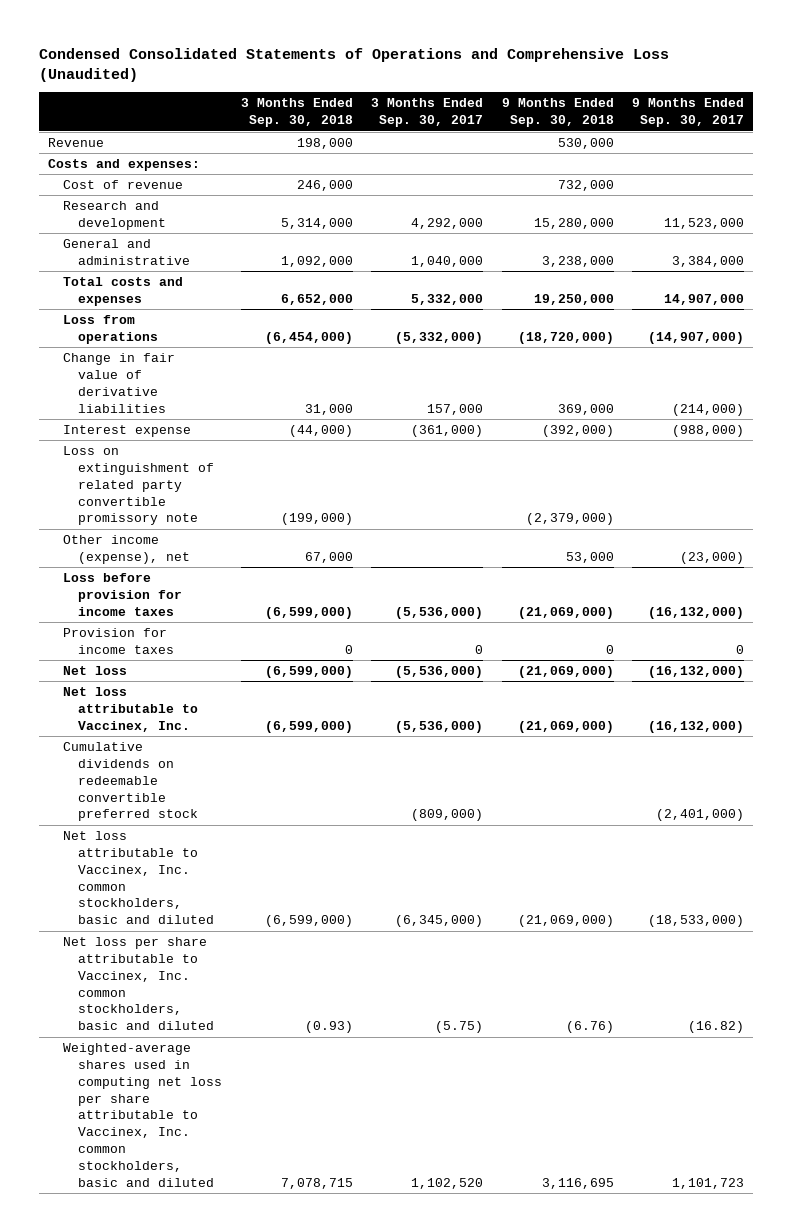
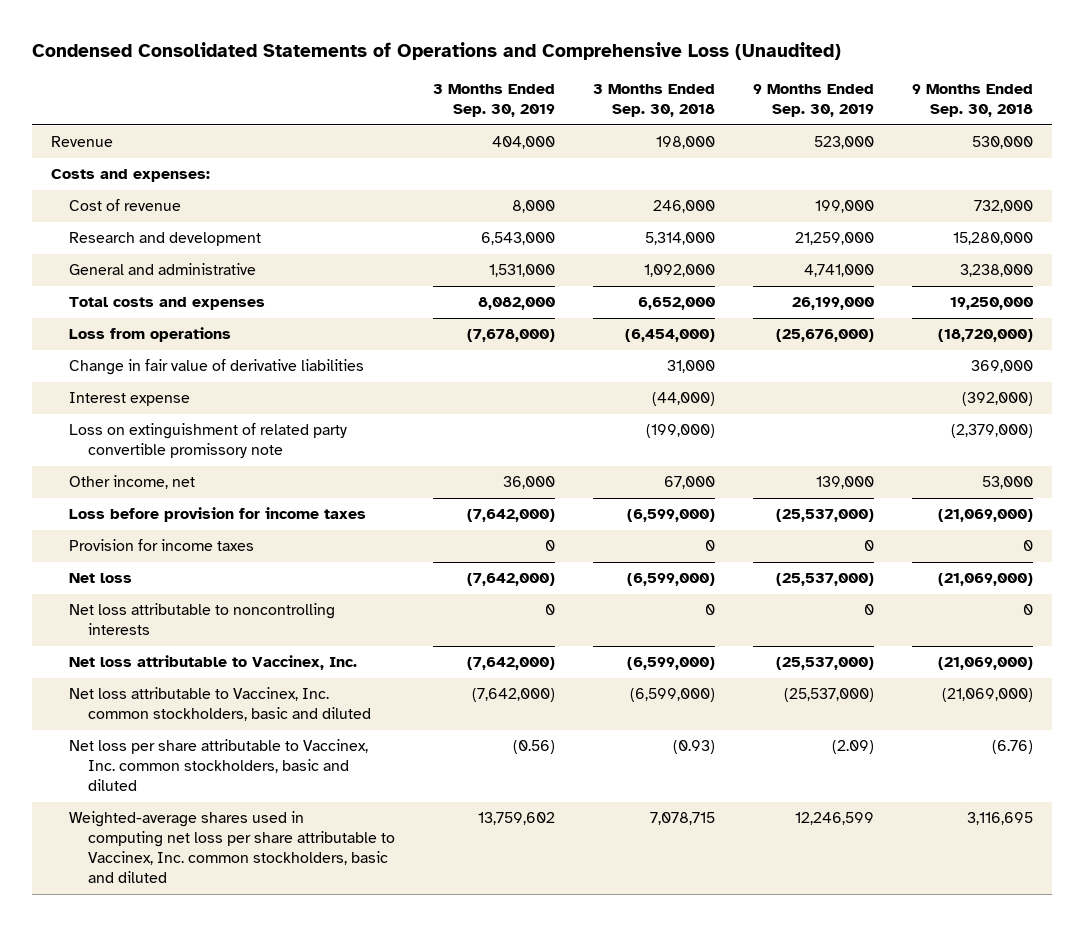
- | 3 Months Ended Sep. 30, 2018 | 3 Months Ended Sep. 30, 2017 | 9 Months Ended Sep. 30, 2018 | 9 Months Ended Sep. 30, 2017
+ | 3 Months Ended Sep. 30, 2019 | 3 Months Ended Sep. 30, 2018 | 9 Months Ended Sep. 30, 2019 | 9 Months Ended Sep. 30, 2018
- Other income (expense), net | 67,000 | | 53,000 | (23,000)
+ Other income, net | 36,000 | 67,000 | 139,000 | 53,000
+ Net loss attributable to noncontrolling interests | 0 | 0 | 0 | 0
- Cumulative dividends on redeemable convertible preferred stock | | (809,000) | | (2,401,000)

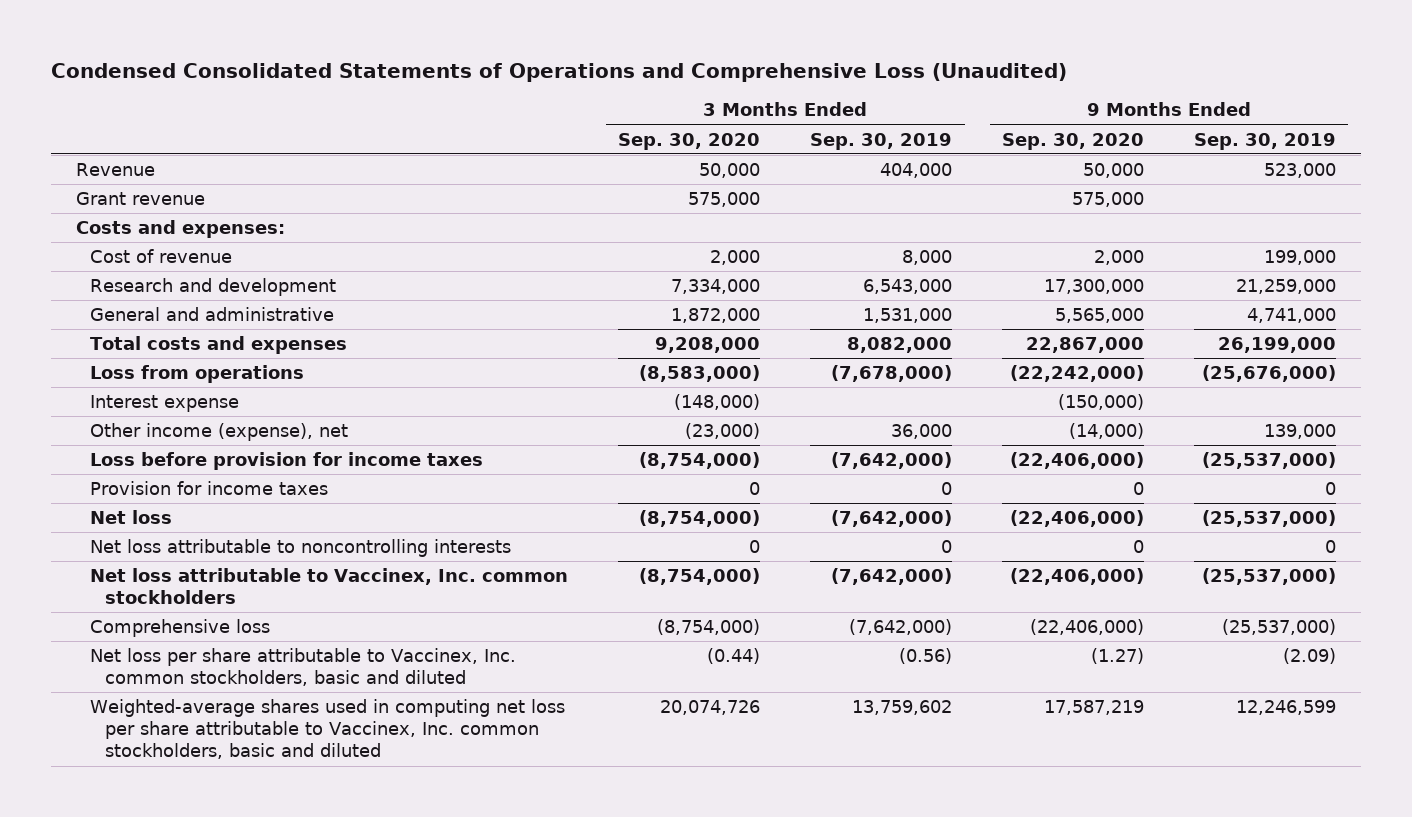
- | 3 Months Ended Sep. 30, 2019 | 3 Months Ended Sep. 30, 2018 | 9 Months Ended Sep. 30, 2019 | 9 Months Ended Sep. 30, 2018
+ | 3 Months Ended Sep. 30, 2020 | 3 Months Ended Sep. 30, 2019 | 9 Months Ended Sep. 30, 2020 | 9 Months Ended Sep. 30, 2019
+ Grant revenue | 575,000 | | 575,000 |
- Change in fair value of derivative liabilities | | 31,000 | | 369,000
- Loss on extinguishment of related party convertible promissory note | | (199,000) | | (2,379,000)
- Other income, net | 36,000 | 67,000 | 139,000 | 53,000
+ Other income (expense), net | (23,000) | 36,000 | (14,000) | 139,000
- Net loss attributable to Vaccinex, Inc. | (7,642,000) | (6,599,000) | (25,537,000) | (21,069,000)
- Net loss attributable to Vaccinex, Inc. common stockholders, basic and diluted | (7,642,000) | (6,599,000) | (25,537,000) | (21,069,000)
+ Net loss attributable to Vaccinex, Inc. common stockholders | (8,754,000) | (7,642,000) | (22,406,000) | (25,537,000)
+ Comprehensive loss | (8,754,000) | (7,642,000) | (22,406,000) | (25,537,000)

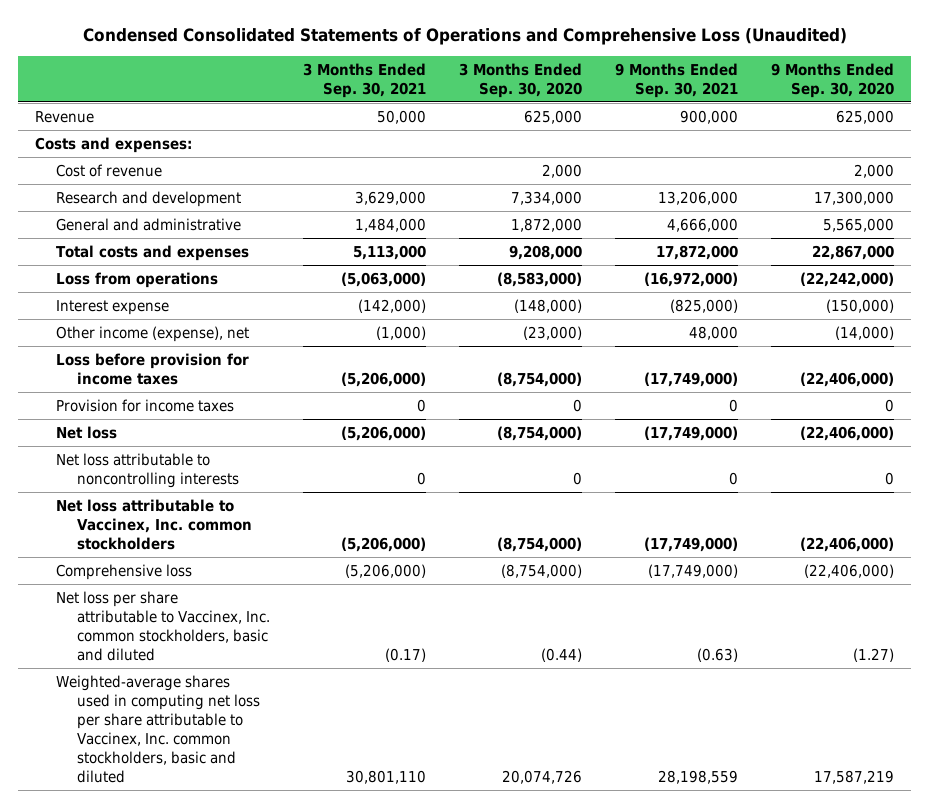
- | 3 Months Ended Sep. 30, 2020 | 3 Months Ended Sep. 30, 2019 | 9 Months Ended Sep. 30, 2020 | 9 Months Ended Sep. 30, 2019
+ | 3 Months Ended Sep. 30, 2021 | 3 Months Ended Sep. 30, 2020 | 9 Months Ended Sep. 30, 2021 | 9 Months Ended Sep. 30, 2020
- Revenue | 50,000 | 404,000 | 50,000 | 523,000
- Grant revenue | 575,000 | | 575,000 |
+ Revenue | 50,000 | 625,000 | 900,000 | 625,000

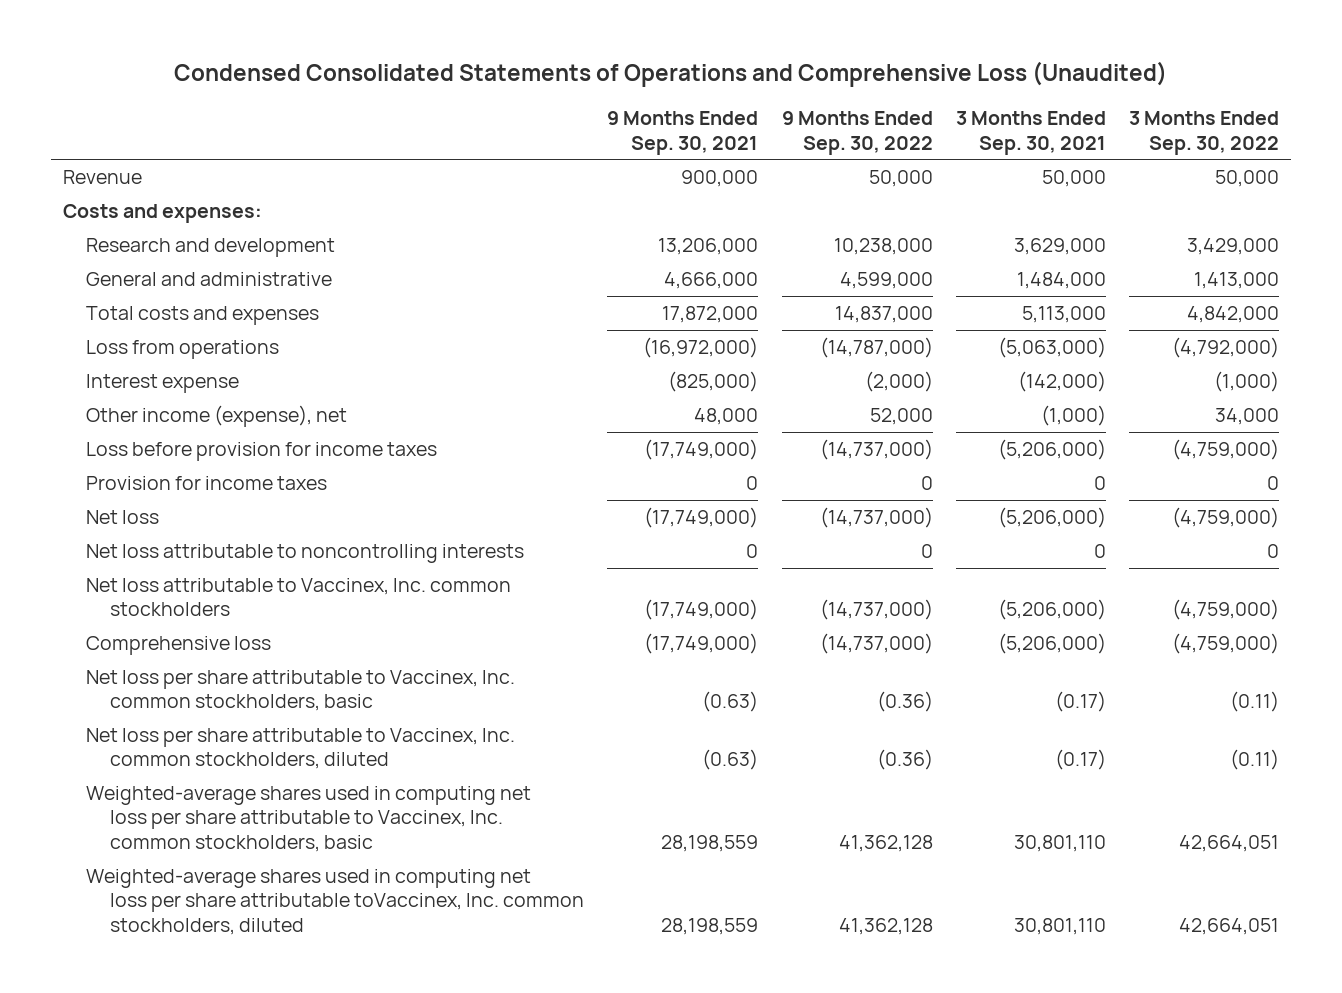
- | 3 Months Ended Sep. 30, 2021 | 3 Months Ended Sep. 30, 2020 | 9 Months Ended Sep. 30, 2021 | 9 Months Ended Sep. 30, 2020
+ | 9 Months Ended Sep. 30, 2021 | 9 Months Ended Sep. 30, 2022 | 3 Months Ended Sep. 30, 2021 | 3 Months Ended Sep. 30, 2022
- Cost of revenue | | 2,000 | | 2,000
- Net loss per share attributable to Vaccinex, Inc. common stockholders, basic and diluted | (0.17) | (0.44) | (0.63) | (1.27)
- Weighted-average shares used in computing net loss per share attributable to Vaccinex, Inc. common stockholders, basic and diluted | 30,801,110 | 20,074,726 | 28,198,559 | 17,587,219
+ Net loss per share attributable to Vaccinex, Inc. common stockholders, basic | (0.63) | (0.36) | (0.17) | (0.11)
+ Net loss per share attributable to Vaccinex, Inc. common stockholders, diluted | (0.63) | (0.36) | (0.17) | (0.11)
+ Weighted-average shares used in computing net loss per share attributable to Vaccinex, Inc. common stockholders, basic | 28,198,559 | 41,362,128 | 30,801,110 | 42,664,051
+ Weighted-average shares used in computing net loss per share attributable toVaccinex, Inc. common stockholders, diluted | 28,198,559 | 41,362,128 | 30,801,110 | 42,664,051

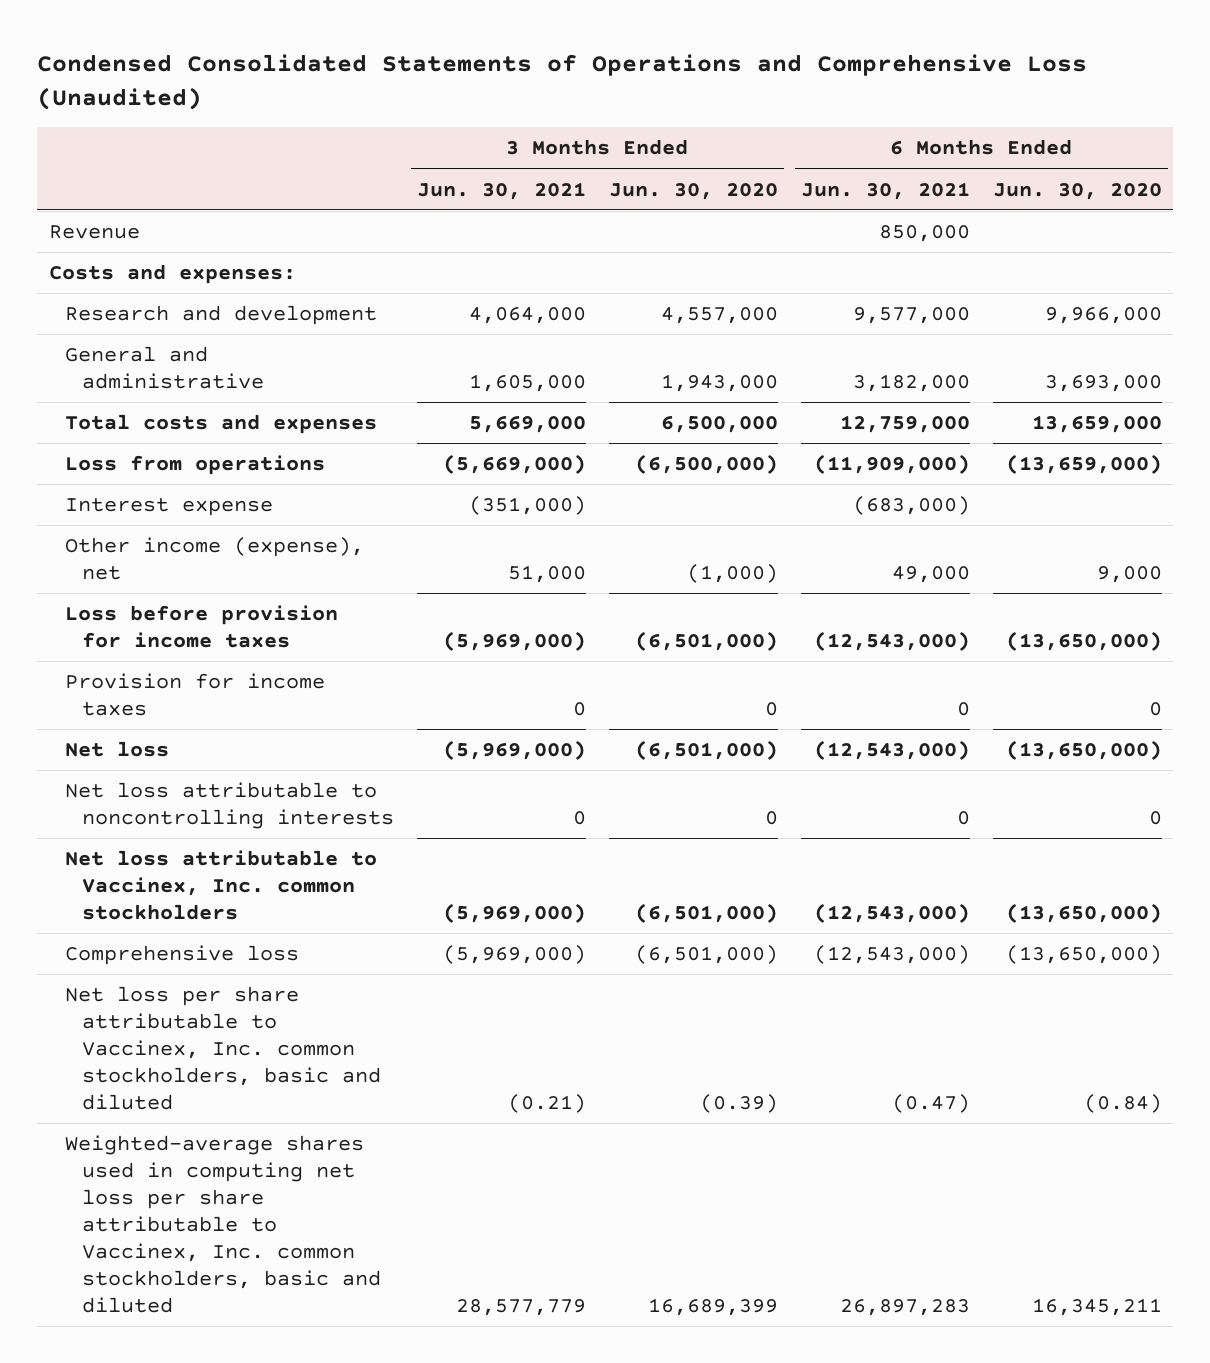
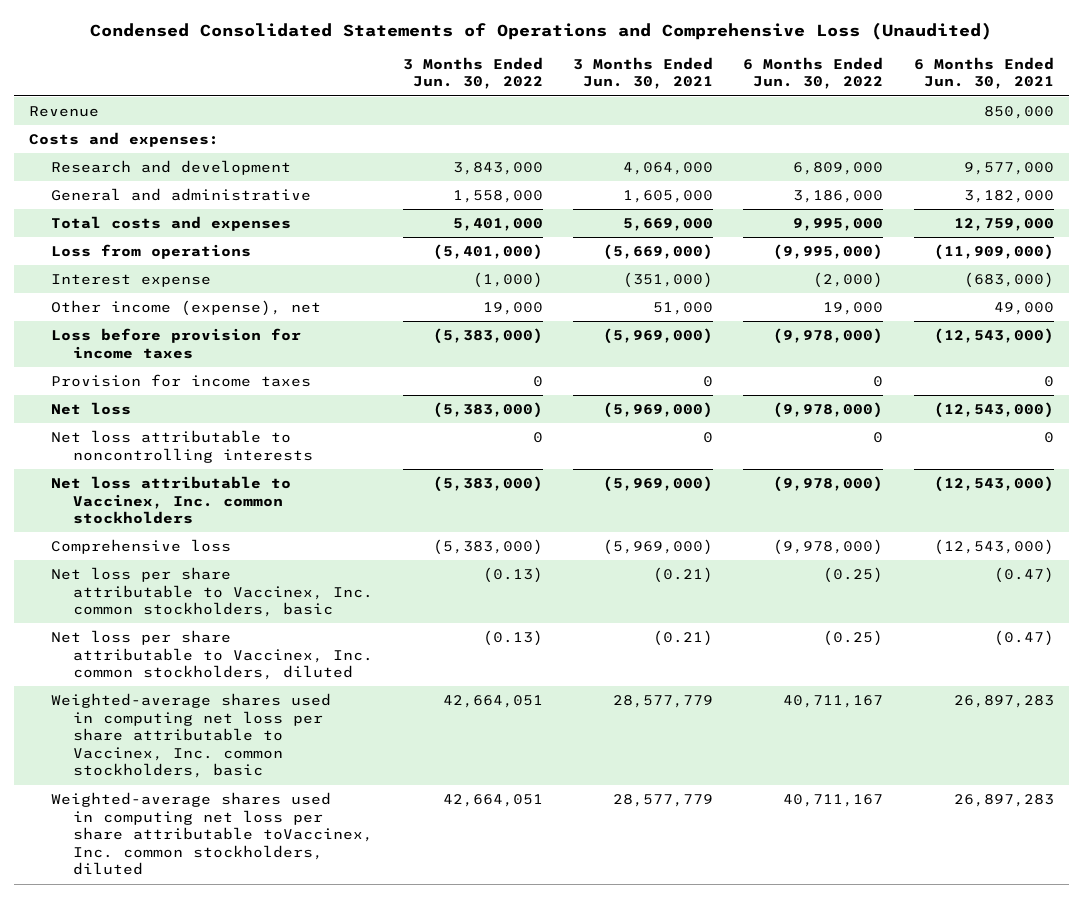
- | 3 Months Ended Jun. 30, 2021 | 3 Months Ended Jun. 30, 2020 | 6 Months Ended Jun. 30, 2021 | 6 Months Ended Jun. 30, 2020
+ | 3 Months Ended Jun. 30, 2022 | 3 Months Ended Jun. 30, 2021 | 6 Months Ended Jun. 30, 2022 | 6 Months Ended Jun. 30, 2021
- Net loss per share attributable to Vaccinex, Inc. common stockholders, basic and diluted | (0.21) | (0.39) | (0.47) | (0.84)
- Weighted-average shares used in computing net loss per share attributable to Vaccinex, Inc. common stockholders, basic and diluted | 28,577,779 | 16,689,399 | 26,897,283 | 16,345,211
+ Net loss per share attributable to Vaccinex, Inc. common stockholders, basic | (0.13) | (0.21) | (0.25) | (0.47)
+ Net loss per share attributable to Vaccinex, Inc. common stockholders, diluted | (0.13) | (0.21) | (0.25) | (0.47)
+ Weighted-average shares used in computing net loss per share attributable to Vaccinex, Inc. common stockholders, basic | 42,664,051 | 28,577,779 | 40,711,167 | 26,897,283
+ Weighted-average shares used in computing net loss per share attributable toVaccinex, Inc. common stockholders, diluted | 42,664,051 | 28,577,779 | 40,711,167 | 26,897,283

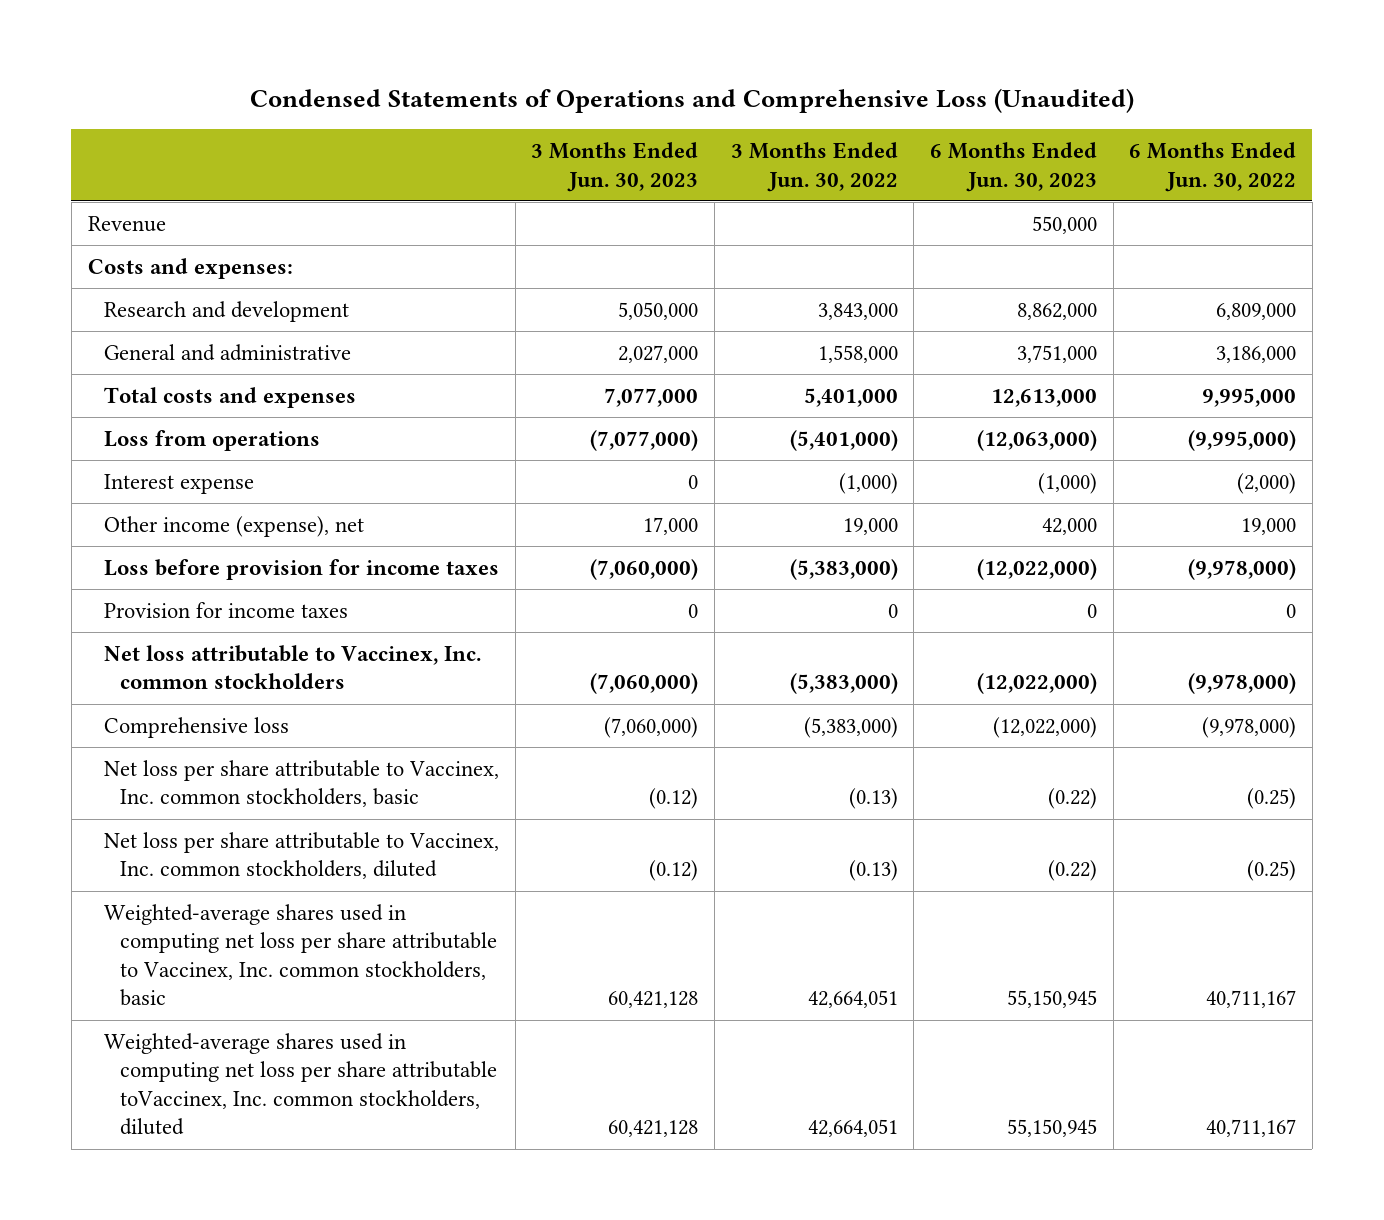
- Condensed Consolidated Statements of Operations and Comprehensive Loss (Unaudited)
+ Condensed Statements of Operations and Comprehensive Loss (Unaudited)
- | 3 Months Ended Jun. 30, 2022 | 3 Months Ended Jun. 30, 2021 | 6 Months Ended Jun. 30, 2022 | 6 Months Ended Jun. 30, 2021
+ | 3 Months Ended Jun. 30, 2023 | 3 Months Ended Jun. 30, 2022 | 6 Months Ended Jun. 30, 2023 | 6 Months Ended Jun. 30, 2022
- Net loss | (5,383,000) | (5,969,000) | (9,978,000) | (12,543,000)
- Net loss attributable to noncontrolling interests | 0 | 0 | 0 | 0

